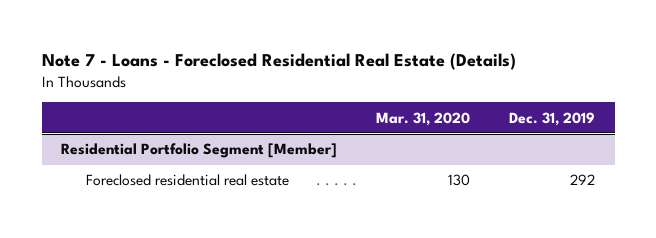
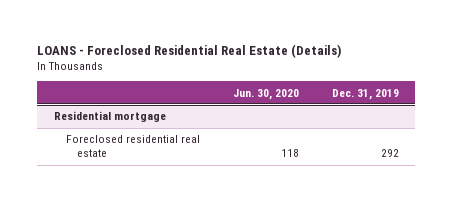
- Note 7 - Loans - Foreclosed Residential Real Estate (Details)
+ LOANS - Foreclosed Residential Real Estate (Details)
- | Mar. 31, 2020 | Dec. 31, 2019
+ | Jun. 30, 2020 | Dec. 31, 2019
- Residential Portfolio Segment [Member]
+ Residential mortgage

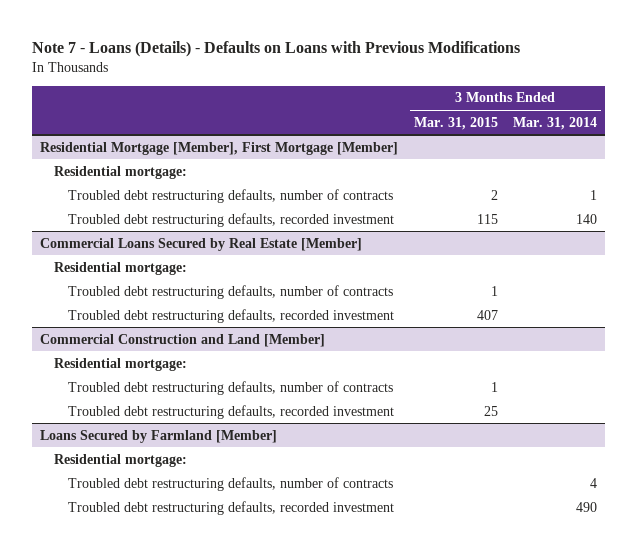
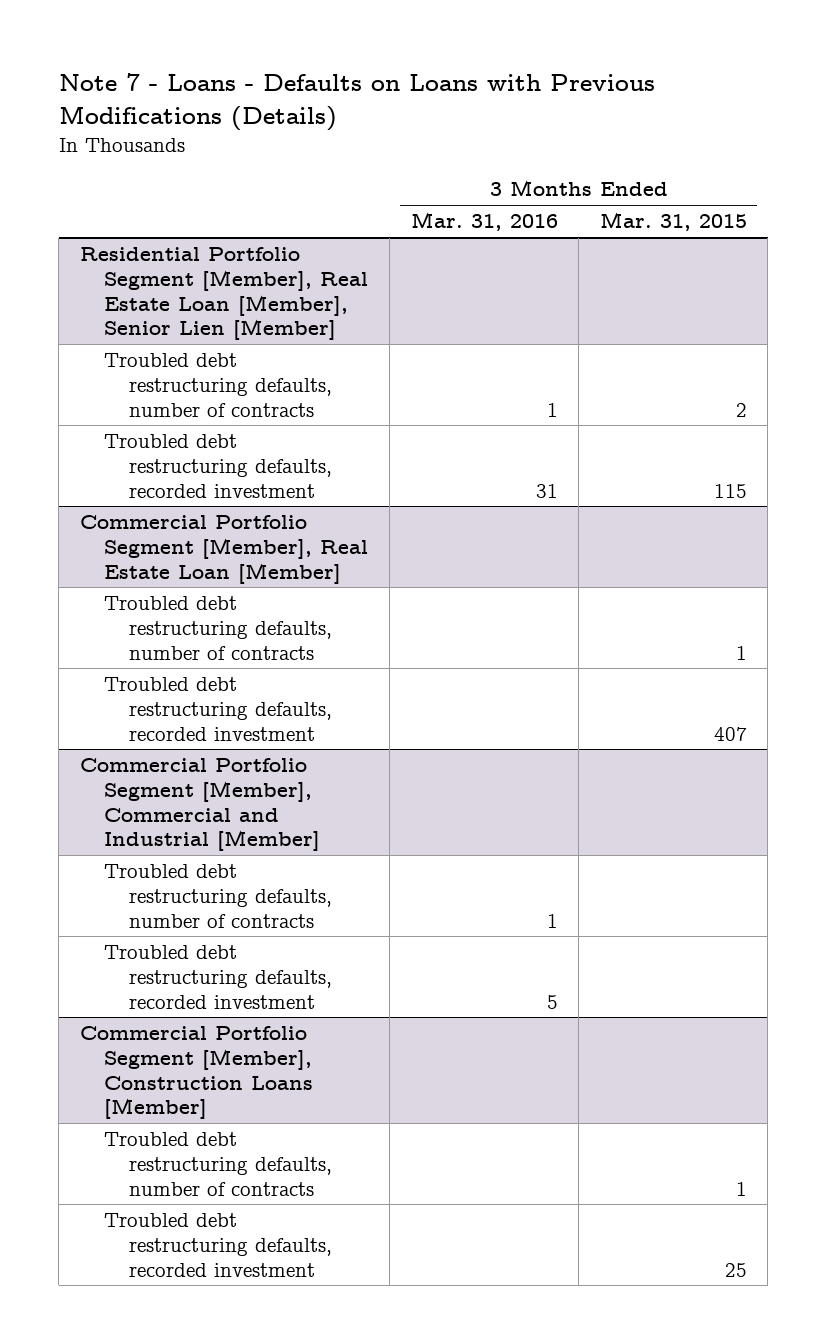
- Note 7 - Loans (Details) - Defaults on Loans with Previous Modifications
+ Note 7 - Loans - Defaults on Loans with Previous Modifications (Details)
- | 3 Months Ended Mar. 31, 2015 | 3 Months Ended Mar. 31, 2014
+ | 3 Months Ended Mar. 31, 2016 | 3 Months Ended Mar. 31, 2015
- Residential Mortgage [Member], First Mortgage [Member]
- Residential mortgage:
+ Residential Portfolio Segment [Member], Real Estate Loan [Member], Senior Lien [Member]
- Commercial Loans Secured by Real Estate [Member]
- Residential mortgage:
+ Commercial Portfolio Segment [Member], Real Estate Loan [Member]
- Commercial Construction and Land [Member]
- Residential mortgage:
- Troubled debt restructuring defaults, number of contracts | 1 |
- Troubled debt restructuring defaults, recorded investment | 25 |
- Loans Secured by Farmland [Member]
- Residential mortgage:
+ Commercial Portfolio Segment [Member], Commercial and Industrial [Member]
+ Commercial Portfolio Segment [Member], Construction Loans [Member]
+ Troubled debt restructuring defaults, number of contracts | | 1
+ Troubled debt restructuring defaults, recorded investment | | 25

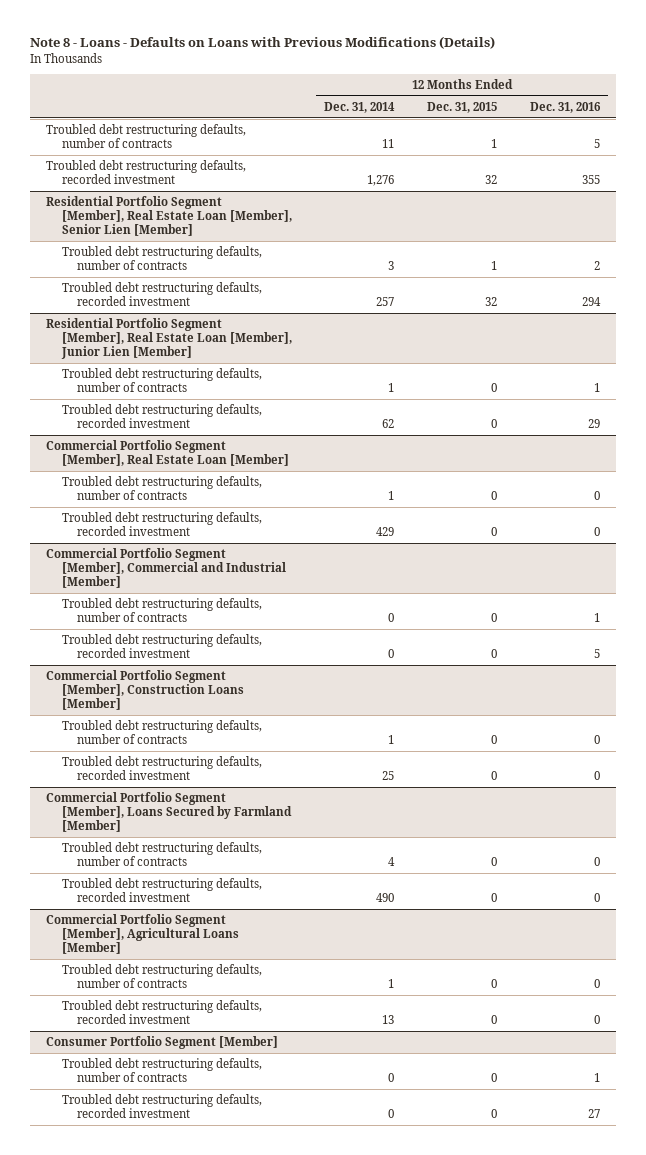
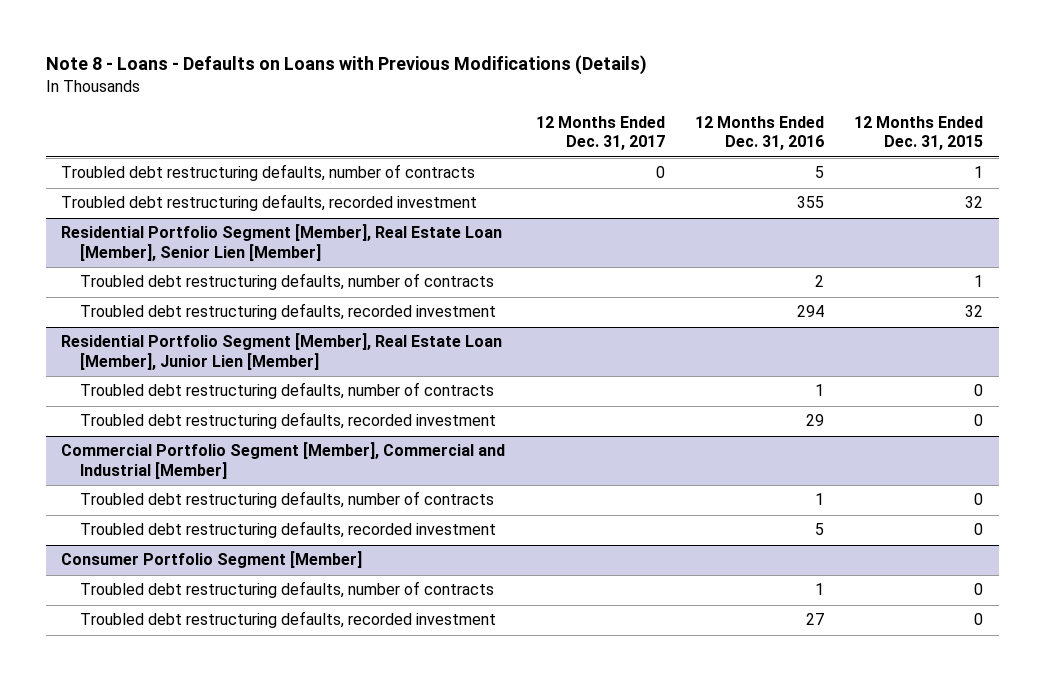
- | 12 Months Ended Dec. 31, 2014 | 12 Months Ended Dec. 31, 2015 | 12 Months Ended Dec. 31, 2016
+ | 12 Months Ended Dec. 31, 2017 | 12 Months Ended Dec. 31, 2016 | 12 Months Ended Dec. 31, 2015
- Commercial Portfolio Segment [Member], Real Estate Loan [Member]
- Troubled debt restructuring defaults, number of contracts | 1 | 0 | 0
- Troubled debt restructuring defaults, recorded investment | 429 | 0 | 0
- Commercial Portfolio Segment [Member], Construction Loans [Member]
- Troubled debt restructuring defaults, number of contracts | 1 | 0 | 0
- Troubled debt restructuring defaults, recorded investment | 25 | 0 | 0
- Commercial Portfolio Segment [Member], Loans Secured by Farmland [Member]
- Troubled debt restructuring defaults, number of contracts | 4 | 0 | 0
- Troubled debt restructuring defaults, recorded investment | 490 | 0 | 0
- Commercial Portfolio Segment [Member], Agricultural Loans [Member]
- Troubled debt restructuring defaults, number of contracts | 1 | 0 | 0
- Troubled debt restructuring defaults, recorded investment | 13 | 0 | 0

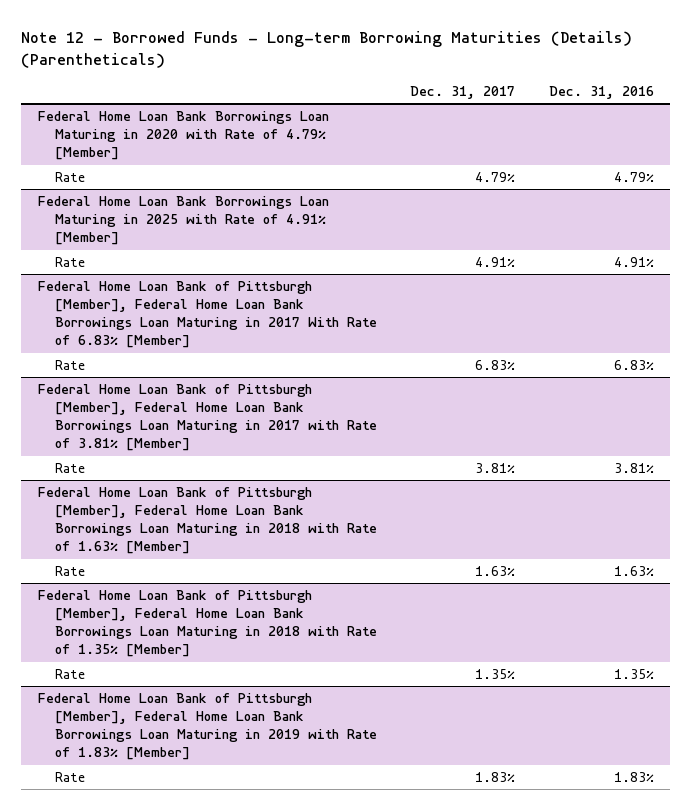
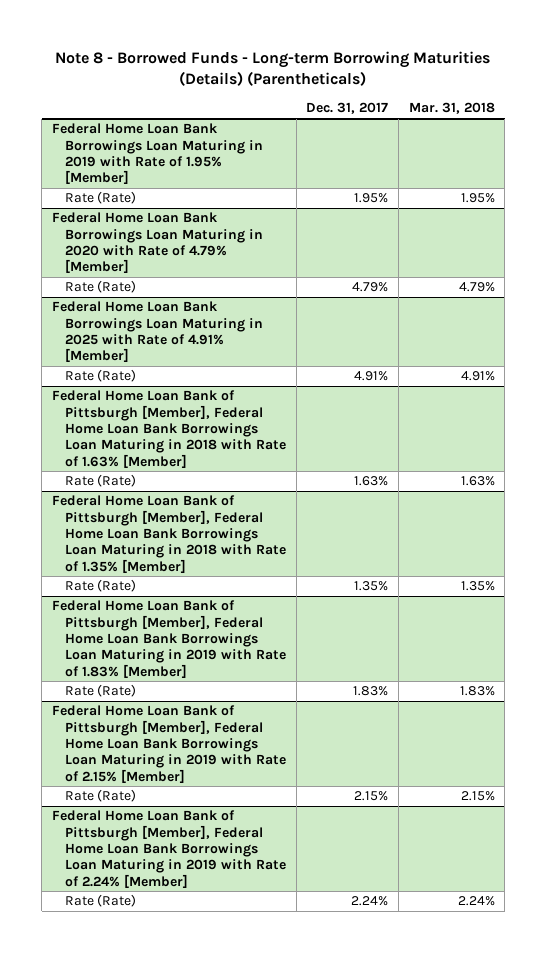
- Note 12 - Borrowed Funds - Long-term Borrowing Maturities (Details) (Parentheticals)
+ Note 8 - Borrowed Funds - Long-term Borrowing Maturities (Details) (Parentheticals)
- | Dec. 31, 2017 | Dec. 31, 2016
+ | Dec. 31, 2017 | Mar. 31, 2018
+ Federal Home Loan Bank Borrowings Loan Maturing in 2019 with Rate of 1.95% [Member]
+ Rate (Rate) | 1.95% | 1.95%
@ Federal Home Loan Bank Borrowings Loan Maturing in 2020 with Rate of 4.79% [Member]
- Rate | 4.79% | 4.79%
+ Rate (Rate) | 4.79% | 4.79%
@ Federal Home Loan Bank Borrowings Loan Maturing in 2025 with Rate of 4.91% [Member]
- Rate | 4.91% | 4.91%
- Federal Home Loan Bank of Pittsburgh [Member], Federal Home Loan Bank Borrowings Loan Maturing in 2017 With Rate of 6.83% [Member]
- Rate | 6.83% | 6.83%
- Federal Home Loan Bank of Pittsburgh [Member], Federal Home Loan Bank Borrowings Loan Maturing in 2017 with Rate of 3.81% [Member]
- Rate | 3.81% | 3.81%
@ Federal Home Loan Bank Borrowings Loan Maturing in 2025 with Rate of 4.91% [Member]
+ Rate (Rate) | 4.91% | 4.91%
@ Federal Home Loan Bank of Pittsburgh [Member], Federal Home Loan Bank Borrowings Loan Maturing in 2018 with Rate of 1.63% [Member]
- Rate | 1.63% | 1.63%
+ Rate (Rate) | 1.63% | 1.63%
@ Federal Home Loan Bank of Pittsburgh [Member], Federal Home Loan Bank Borrowings Loan Maturing in 2018 with Rate of 1.35% [Member]
- Rate | 1.35% | 1.35%
+ Rate (Rate) | 1.35% | 1.35%
@ Federal Home Loan Bank of Pittsburgh [Member], Federal Home Loan Bank Borrowings Loan Maturing in 2019 with Rate of 1.83% [Member]
- Rate | 1.83% | 1.83%
+ Rate (Rate) | 1.83% | 1.83%
+ Federal Home Loan Bank of Pittsburgh [Member], Federal Home Loan Bank Borrowings Loan Maturing in 2019 with Rate of 2.15% [Member]
+ Rate (Rate) | 2.15% | 2.15%
+ Federal Home Loan Bank of Pittsburgh [Member], Federal Home Loan Bank Borrowings Loan Maturing in 2019 with Rate of 2.24% [Member]
+ Rate (Rate) | 2.24% | 2.24%

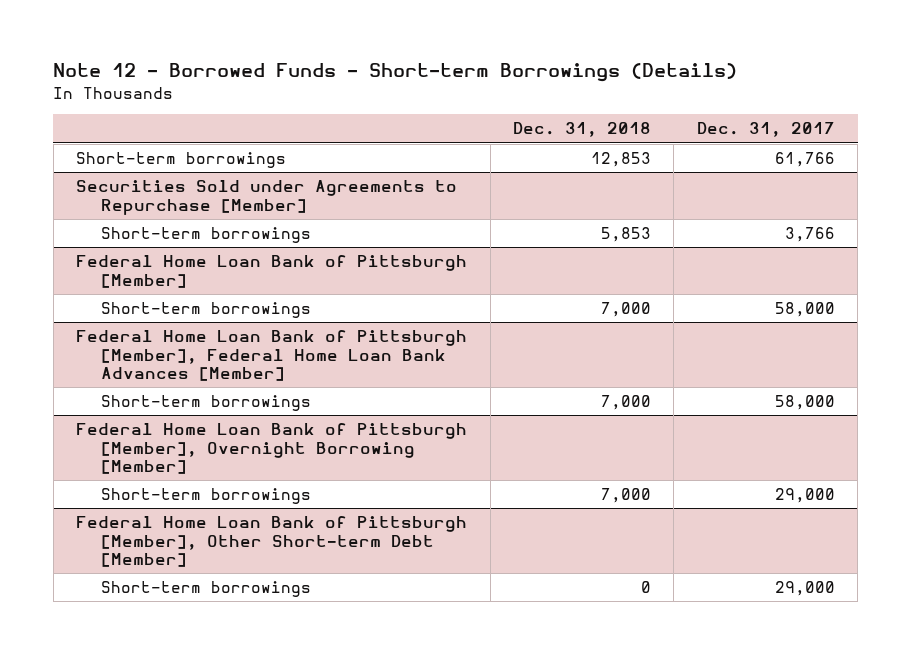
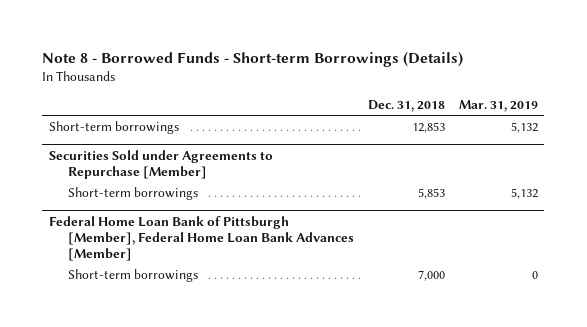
- Note 12 - Borrowed Funds - Short-term Borrowings (Details)
+ Note 8 - Borrowed Funds - Short-term Borrowings (Details)
- | Dec. 31, 2018 | Dec. 31, 2017
+ | Dec. 31, 2018 | Mar. 31, 2019
- Federal Home Loan Bank of Pittsburgh [Member]
- Short-term borrowings | 7,000 | 58,000
- Federal Home Loan Bank of Pittsburgh [Member], Overnight Borrowing [Member]
- Short-term borrowings | 7,000 | 29,000
- Federal Home Loan Bank of Pittsburgh [Member], Other Short-term Debt [Member]
- Short-term borrowings | 0 | 29,000

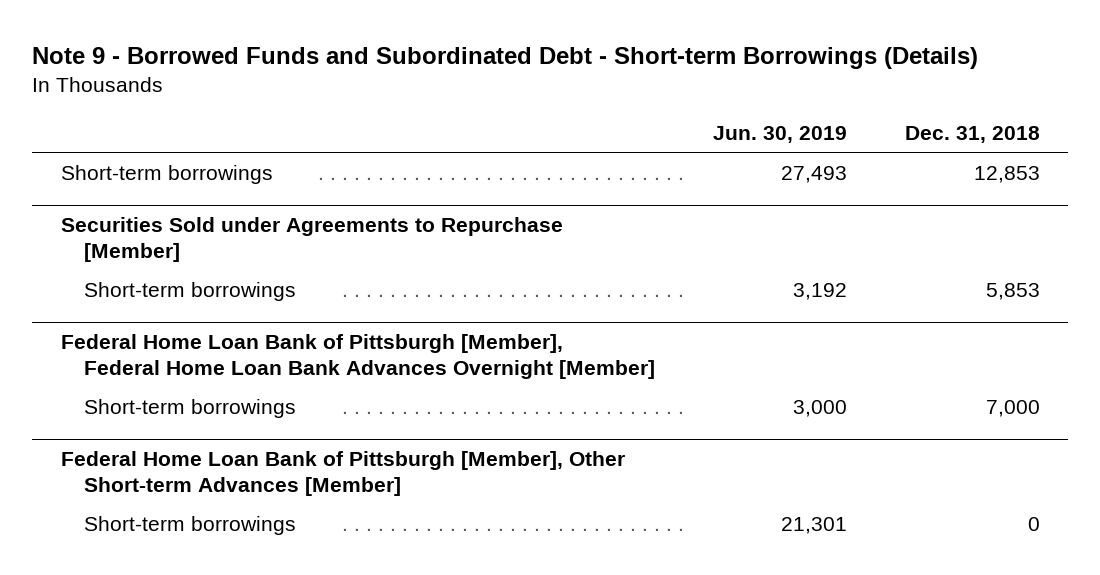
- Note 8 - Borrowed Funds - Short-term Borrowings (Details)
+ Note 9 - Borrowed Funds and Subordinated Debt - Short-term Borrowings (Details)
- | Dec. 31, 2018 | Mar. 31, 2019
+ | Jun. 30, 2019 | Dec. 31, 2018
- Federal Home Loan Bank of Pittsburgh [Member], Federal Home Loan Bank Advances [Member]
+ Federal Home Loan Bank of Pittsburgh [Member], Federal Home Loan Bank Advances Overnight [Member]
+ Federal Home Loan Bank of Pittsburgh [Member], Other Short-term Advances [Member]
+ Short-term borrowings | 21,301 | 0

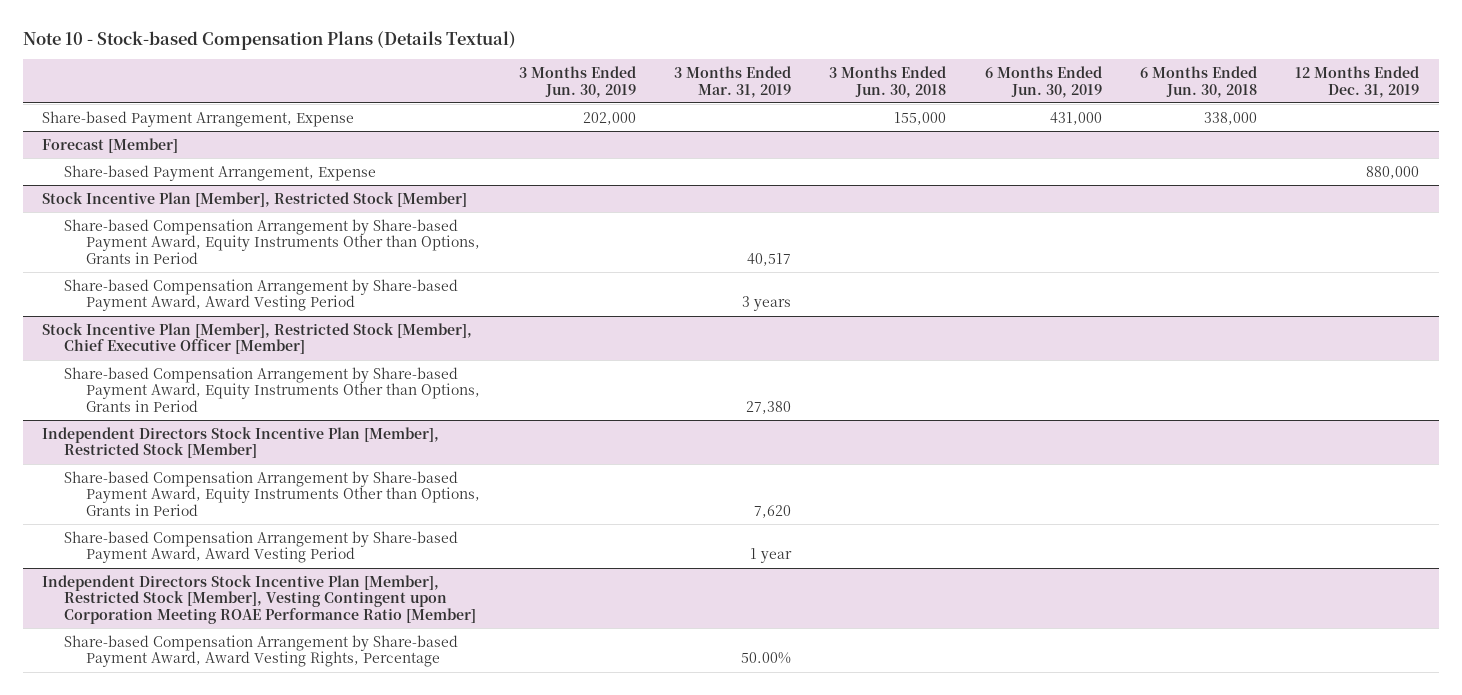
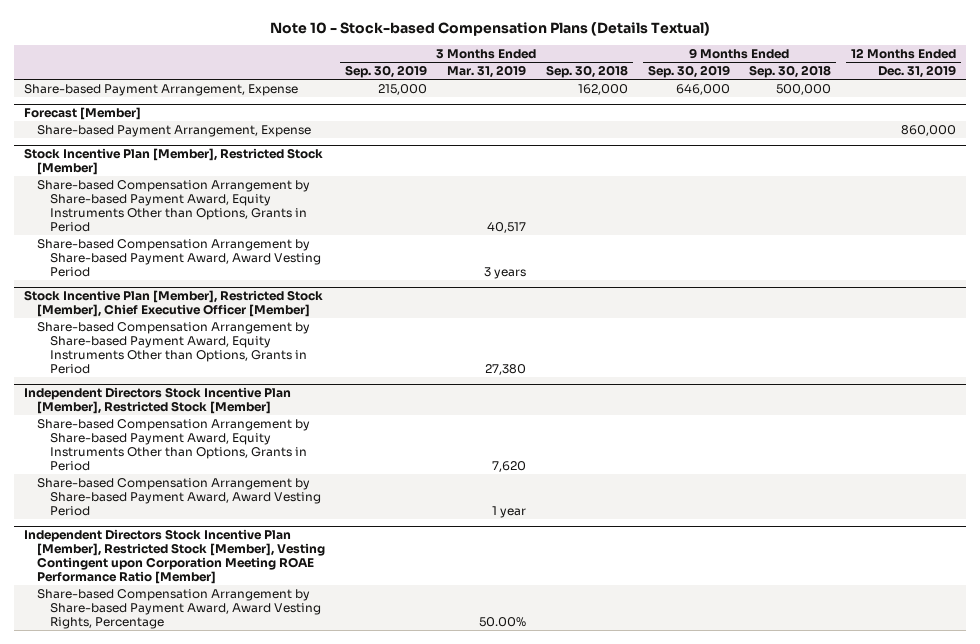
- | 3 Months Ended Jun. 30, 2019 | 3 Months Ended Mar. 31, 2019 | 3 Months Ended Jun. 30, 2018 | 6 Months Ended Jun. 30, 2019 | 6 Months Ended Jun. 30, 2018 | 12 Months Ended Dec. 31, 2019
+ | 3 Months Ended Sep. 30, 2019 | 3 Months Ended Mar. 31, 2019 | 3 Months Ended Sep. 30, 2018 | 9 Months Ended Sep. 30, 2019 | 9 Months Ended Sep. 30, 2018 | 12 Months Ended Dec. 31, 2019
@ Forecast [Member]
- Share-based Payment Arrangement, Expense | | | | | | 880,000
+ Share-based Payment Arrangement, Expense | | | | | | 860,000

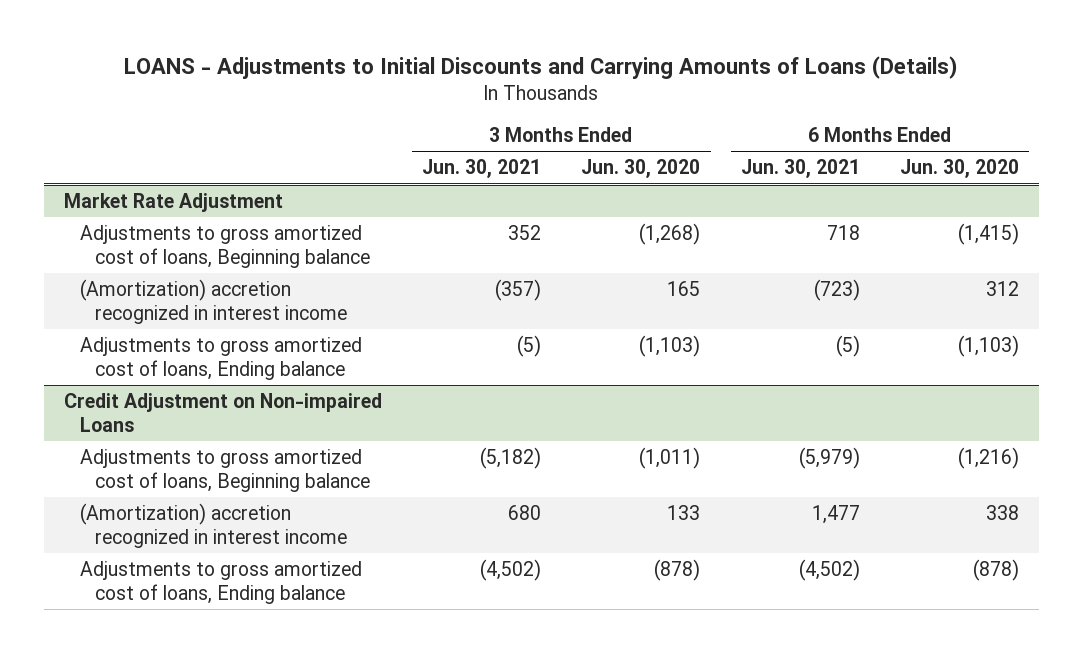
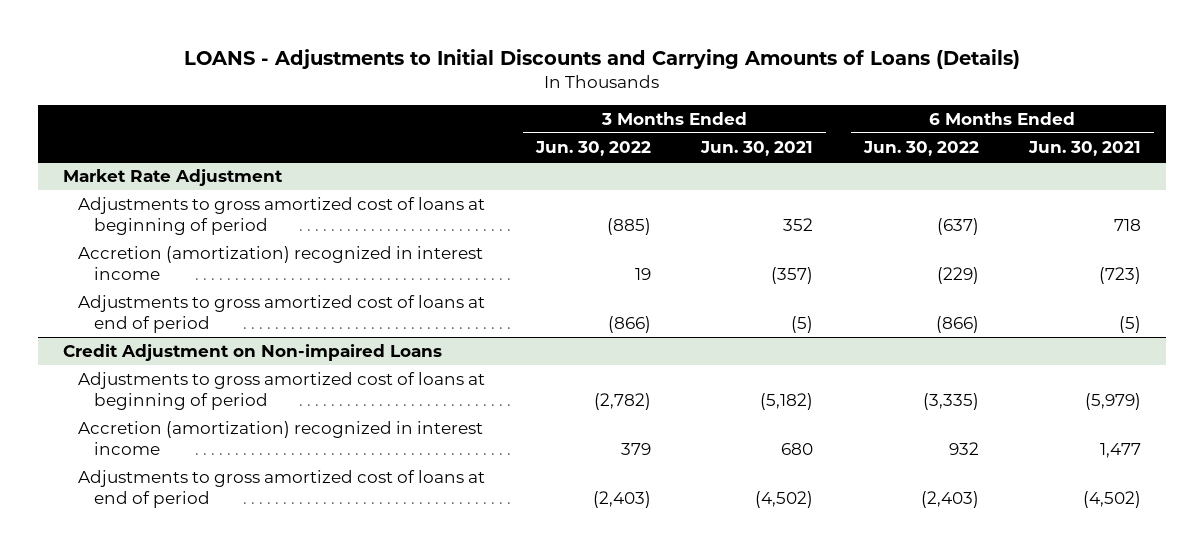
- | 3 Months Ended Jun. 30, 2021 | 3 Months Ended Jun. 30, 2020 | 6 Months Ended Jun. 30, 2021 | 6 Months Ended Jun. 30, 2020
+ | 3 Months Ended Jun. 30, 2022 | 3 Months Ended Jun. 30, 2021 | 6 Months Ended Jun. 30, 2022 | 6 Months Ended Jun. 30, 2021
@ Market Rate Adjustment
- Adjustments to gross amortized cost of loans, Beginning balance | 352 | (1,268) | 718 | (1,415)
- (Amortization) accretion recognized in interest income | (357) | 165 | (723) | 312
- Adjustments to gross amortized cost of loans, Ending balance | (5) | (1,103) | (5) | (1,103)
+ Adjustments to gross amortized cost of loans at beginning of period | (885) | 352 | (637) | 718
+ Accretion (amortization) recognized in interest income | 19 | (357) | (229) | (723)
+ Adjustments to gross amortized cost of loans at end of period | (866) | (5) | (866) | (5)
@ Credit Adjustment on Non-impaired Loans
- Adjustments to gross amortized cost of loans, Beginning balance | (5,182) | (1,011) | (5,979) | (1,216)
- (Amortization) accretion recognized in interest income | 680 | 133 | 1,477 | 338
- Adjustments to gross amortized cost of loans, Ending balance | (4,502) | (878) | (4,502) | (878)
+ Adjustments to gross amortized cost of loans at beginning of period | (2,782) | (5,182) | (3,335) | (5,979)
+ Accretion (amortization) recognized in interest income | 379 | 680 | 932 | 1,477
+ Adjustments to gross amortized cost of loans at end of period | (2,403) | (4,502) | (2,403) | (4,502)

